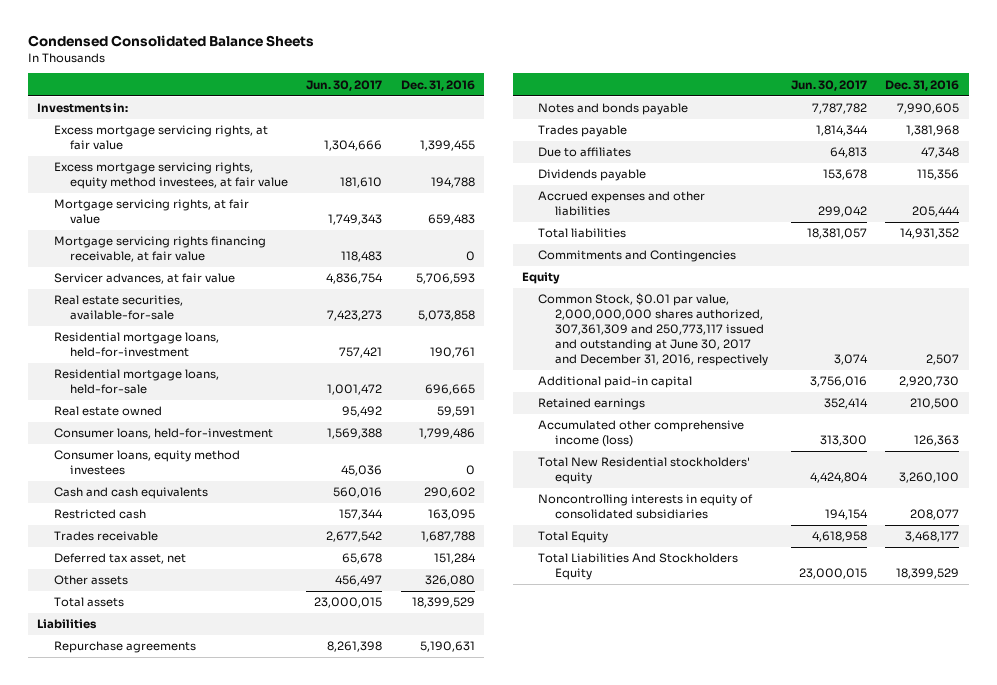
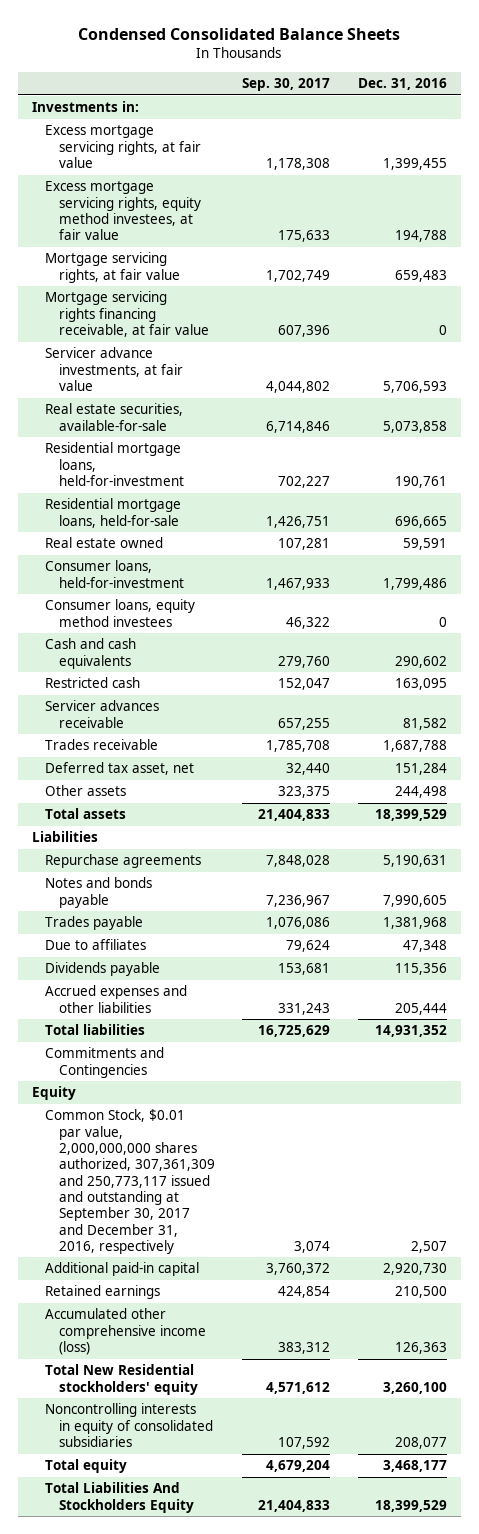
- | Jun. 30, 2017 | Dec. 31, 2016
+ | Sep. 30, 2017 | Dec. 31, 2016
- Servicer advances, at fair value | 4,836,754 | 5,706,593
+ Servicer advance investments, at fair value | 4,044,802 | 5,706,593
+ Servicer advances receivable | 657,255 | 81,582
- Other assets | 456,497 | 326,080
+ Other assets | 323,375 | 244,498
- Common Stock, $0.01 par value, 2,000,000,000 shares authorized, 307,361,309 and 250,773,117 issued and outstanding at June 30, 2017 and December 31, 2016, respectively | 3,074 | 2,507
+ Common Stock, $0.01 par value, 2,000,000,000 shares authorized, 307,361,309 and 250,773,117 issued and outstanding at September 30, 2017 and December 31, 2016, respectively | 3,074 | 2,507
- Total Equity | 4,618,958 | 3,468,177
+ Total equity | 4,679,204 | 3,468,177

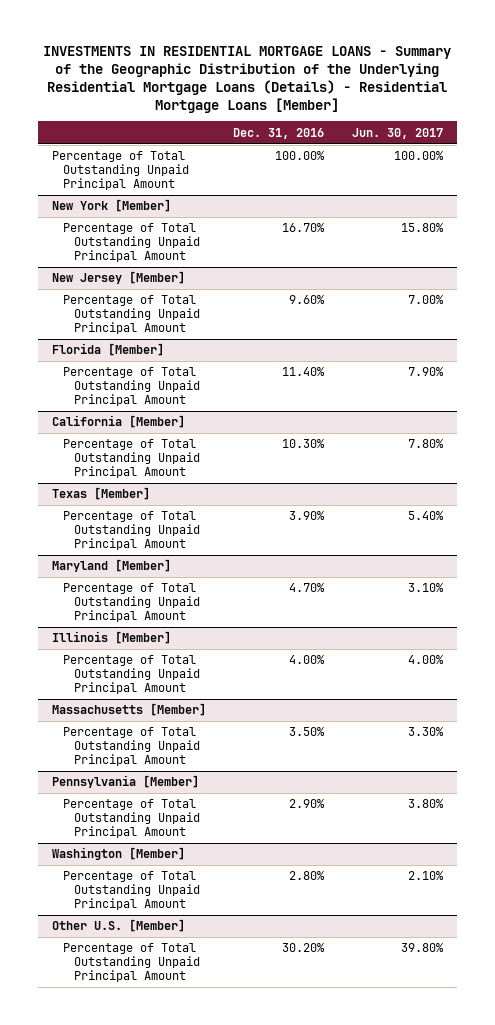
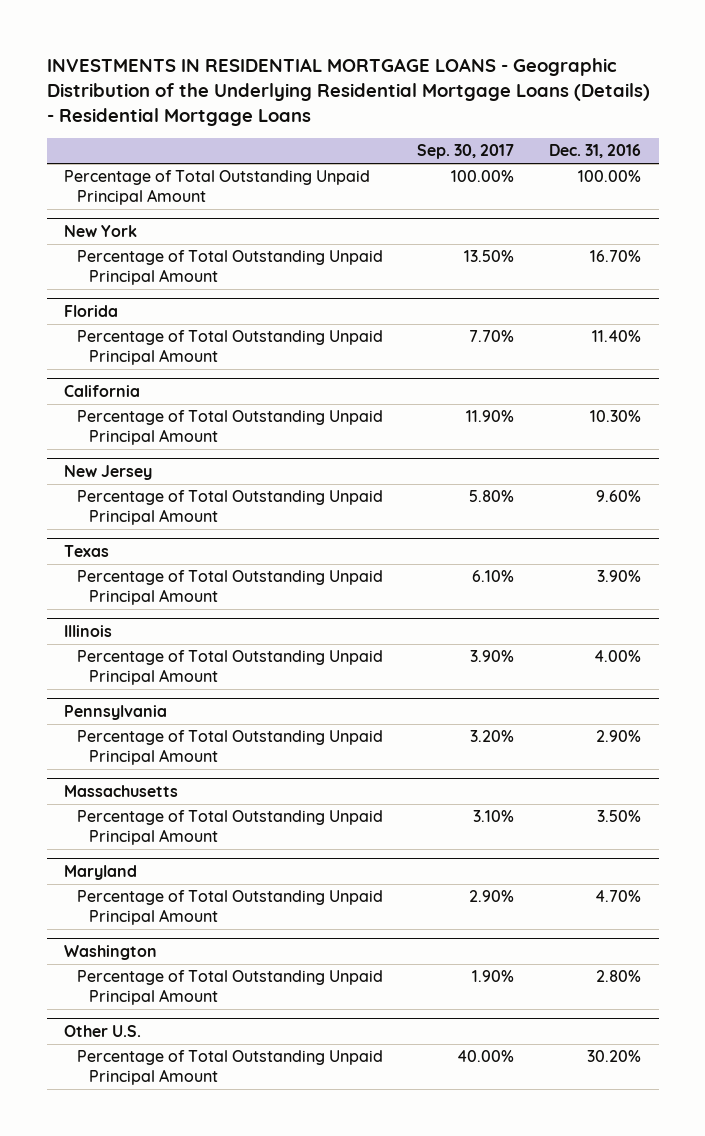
- INVESTMENTS IN RESIDENTIAL MORTGAGE LOANS - Summary of the Geographic Distribution of the Underlying Residential Mortgage Loans (Details) - Residential Mortgage Loans [Member]
+ INVESTMENTS IN RESIDENTIAL MORTGAGE LOANS - Geographic Distribution of the Underlying Residential Mortgage Loans (Details) - Residential Mortgage Loans
- | Dec. 31, 2016 | Jun. 30, 2017
+ | Sep. 30, 2017 | Dec. 31, 2016
- New York [Member]
+ New York
- New Jersey [Member]
- Percentage of Total Outstanding Unpaid Principal Amount | 9.60% | 7.00%
- Florida [Member]
+ Florida
- California [Member]
+ California
- Texas [Member]
+ New Jersey
+ Percentage of Total Outstanding Unpaid Principal Amount | 5.80% | 9.60%
+ Texas
- Maryland [Member]
- Percentage of Total Outstanding Unpaid Principal Amount | 4.70% | 3.10%
- Illinois [Member]
+ Illinois
- Massachusetts [Member]
- Percentage of Total Outstanding Unpaid Principal Amount | 3.50% | 3.30%
- Pennsylvania [Member]
+ Pennsylvania
- Washington [Member]
+ Massachusetts
+ Percentage of Total Outstanding Unpaid Principal Amount | 3.10% | 3.50%
+ Maryland
+ Percentage of Total Outstanding Unpaid Principal Amount | 2.90% | 4.70%
+ Washington
- Other U.S. [Member]
+ Other U.S.

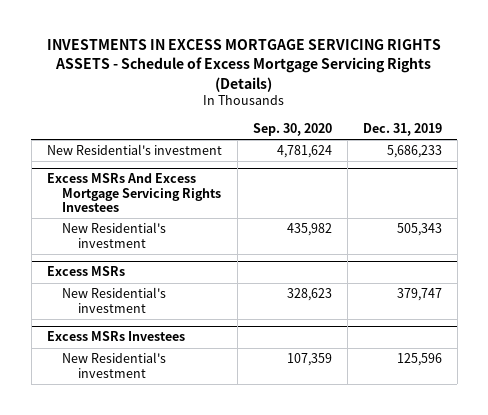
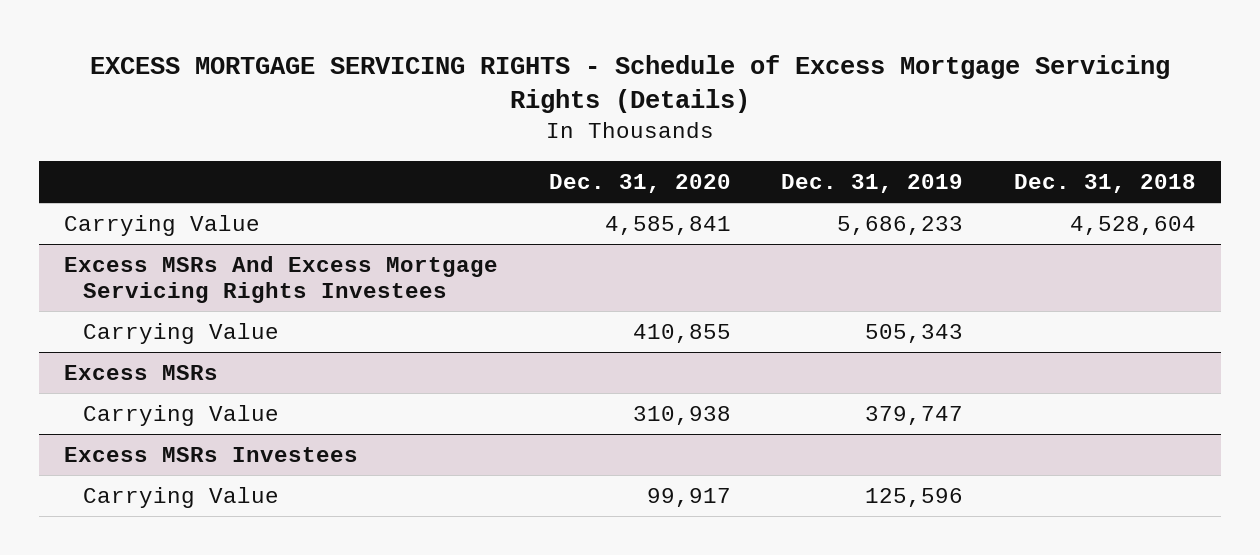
- INVESTMENTS IN EXCESS MORTGAGE SERVICING RIGHTS ASSETS - Schedule of Excess Mortgage Servicing Rights (Details)
+ EXCESS MORTGAGE SERVICING RIGHTS - Schedule of Excess Mortgage Servicing Rights (Details)
- | Sep. 30, 2020 | Dec. 31, 2019
+ | Dec. 31, 2020 | Dec. 31, 2019 | Dec. 31, 2018
- New Residential's investment | 4,781,624 | 5,686,233
+ Carrying Value | 4,585,841 | 5,686,233 | 4,528,604
@ Excess MSRs And Excess Mortgage Servicing Rights Investees
- New Residential's investment | 435,982 | 505,343
+ Carrying Value | 410,855 | 505,343 |
@ Excess MSRs
- New Residential's investment | 328,623 | 379,747
+ Carrying Value | 310,938 | 379,747 |
@ Excess MSRs Investees
- New Residential's investment | 107,359 | 125,596
+ Carrying Value | 99,917 | 125,596 |

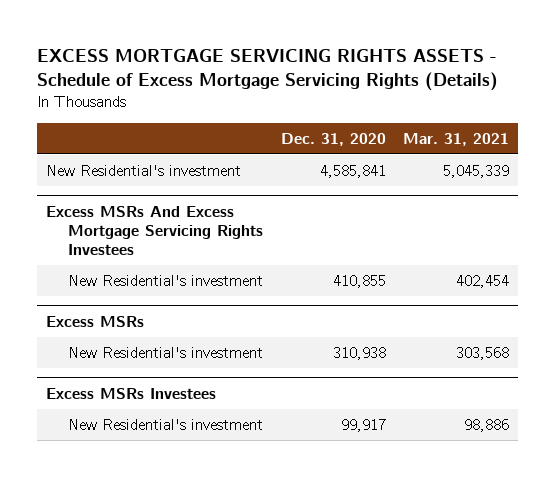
- EXCESS MORTGAGE SERVICING RIGHTS - Schedule of Excess Mortgage Servicing Rights (Details)
+ EXCESS MORTGAGE SERVICING RIGHTS ASSETS - Schedule of Excess Mortgage Servicing Rights (Details)
- | Dec. 31, 2020 | Dec. 31, 2019 | Dec. 31, 2018
+ | Dec. 31, 2020 | Mar. 31, 2021
- Carrying Value | 4,585,841 | 5,686,233 | 4,528,604
+ New Residential's investment | 4,585,841 | 5,045,339
@ Excess MSRs And Excess Mortgage Servicing Rights Investees
- Carrying Value | 410,855 | 505,343 |
+ New Residential's investment | 410,855 | 402,454
@ Excess MSRs
- Carrying Value | 310,938 | 379,747 |
+ New Residential's investment | 310,938 | 303,568
@ Excess MSRs Investees
- Carrying Value | 99,917 | 125,596 |
+ New Residential's investment | 99,917 | 98,886

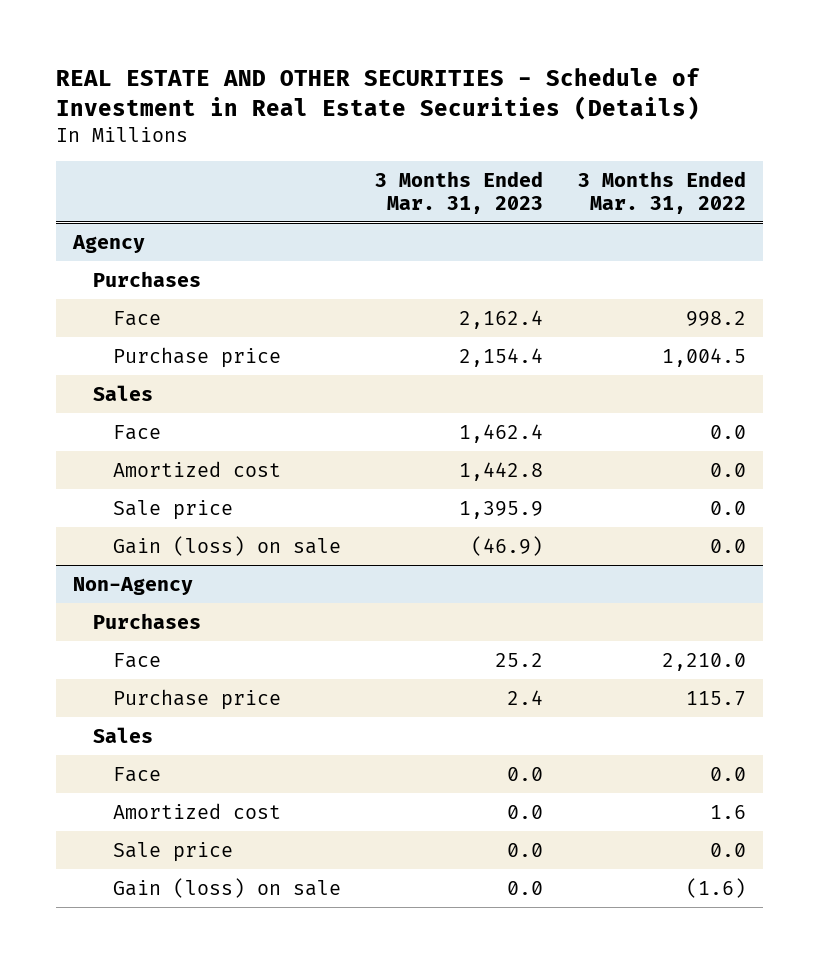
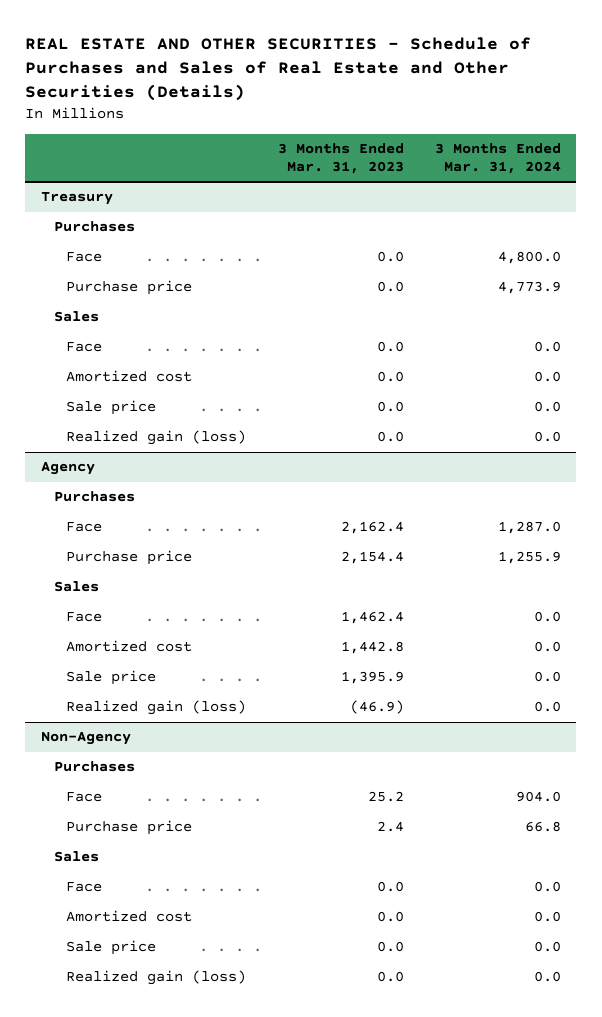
- REAL ESTATE AND OTHER SECURITIES - Schedule of Investment in Real Estate Securities (Details)
+ REAL ESTATE AND OTHER SECURITIES - Schedule of Purchases and Sales of Real Estate and Other Securities (Details)
- | 3 Months Ended Mar. 31, 2023 | 3 Months Ended Mar. 31, 2022
+ | 3 Months Ended Mar. 31, 2023 | 3 Months Ended Mar. 31, 2024
+ Treasury
+ Purchases
+ Face | 0.0 | 4,800.0
+ Purchase price | 0.0 | 4,773.9
+ Sales
+ Face | 0.0 | 0.0
+ Amortized cost | 0.0 | 0.0
+ Sale price | 0.0 | 0.0
+ Realized gain (loss) | 0.0 | 0.0
@ Agency
- Gain (loss) on sale | (46.9) | 0.0
+ Realized gain (loss) | (46.9) | 0.0
@ Non-Agency
- Gain (loss) on sale | 0.0 | (1.6)
+ Realized gain (loss) | 0.0 | 0.0

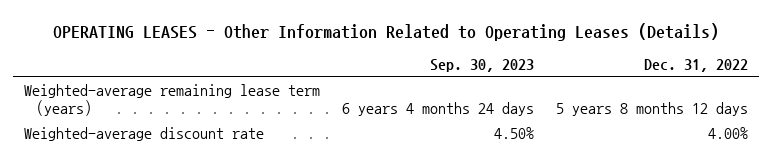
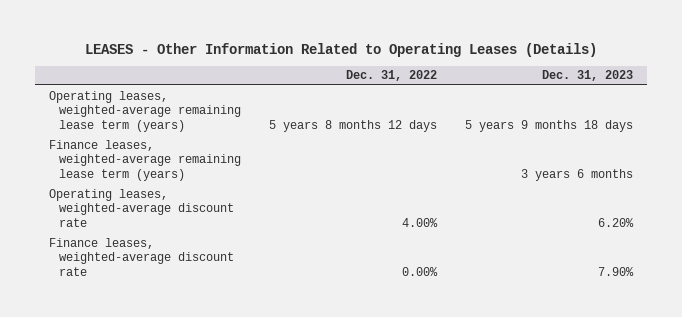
- OPERATING LEASES - Other Information Related to Operating Leases (Details)
+ LEASES - Other Information Related to Operating Leases (Details)
- | Sep. 30, 2023 | Dec. 31, 2022
+ | Dec. 31, 2022 | Dec. 31, 2023
- Weighted-average remaining lease term (years) | 6 years 4 months 24 days | 5 years 8 months 12 days
- Weighted-average discount rate | 4.50% | 4.00%
+ Operating leases, weighted-average remaining lease term (years) | 5 years 8 months 12 days | 5 years 9 months 18 days
+ Finance leases, weighted-average remaining lease term (years) | | 3 years 6 months
+ Operating leases, weighted-average discount rate | 4.00% | 6.20%
+ Finance leases, weighted-average discount rate | 0.00% | 7.90%

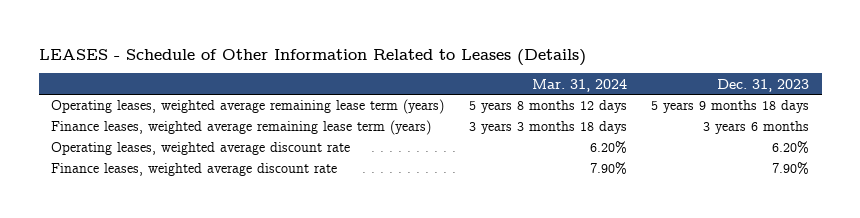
- LEASES - Other Information Related to Operating Leases (Details)
+ LEASES - Schedule of Other Information Related to Leases (Details)
- | Dec. 31, 2022 | Dec. 31, 2023
+ | Mar. 31, 2024 | Dec. 31, 2023
- Operating leases, weighted-average remaining lease term (years) | 5 years 8 months 12 days | 5 years 9 months 18 days
- Finance leases, weighted-average remaining lease term (years) | | 3 years 6 months
- Operating leases, weighted-average discount rate | 4.00% | 6.20%
- Finance leases, weighted-average discount rate | 0.00% | 7.90%
+ Operating leases, weighted average remaining lease term (years) | 5 years 8 months 12 days | 5 years 9 months 18 days
+ Finance leases, weighted average remaining lease term (years) | 3 years 3 months 18 days | 3 years 6 months
+ Operating leases, weighted average discount rate | 6.20% | 6.20%
+ Finance leases, weighted average discount rate | 7.90% | 7.90%

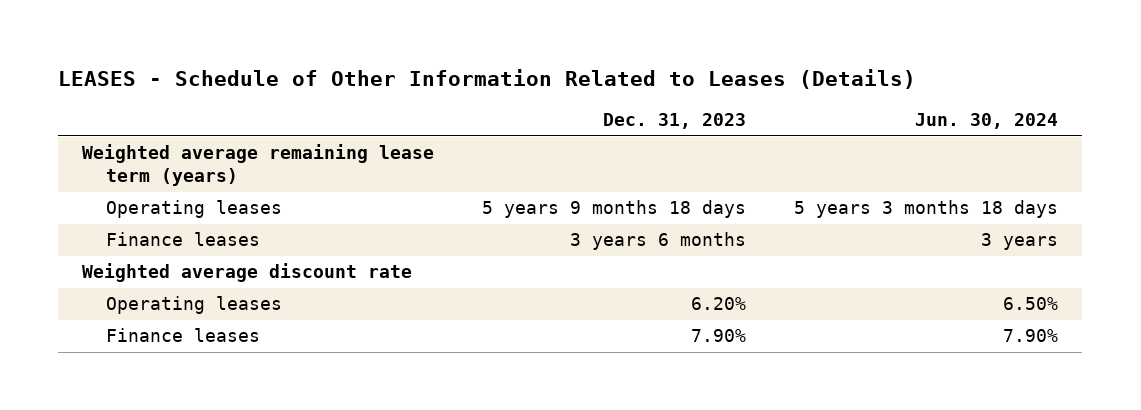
- | Mar. 31, 2024 | Dec. 31, 2023
+ | Dec. 31, 2023 | Jun. 30, 2024
- Operating leases, weighted average remaining lease term (years) | 5 years 8 months 12 days | 5 years 9 months 18 days
- Finance leases, weighted average remaining lease term (years) | 3 years 3 months 18 days | 3 years 6 months
- Operating leases, weighted average discount rate | 6.20% | 6.20%
- Finance leases, weighted average discount rate | 7.90% | 7.90%
+ Weighted average remaining lease term (years)
+ Operating leases | 5 years 9 months 18 days | 5 years 3 months 18 days
+ Finance leases | 3 years 6 months | 3 years
+ Weighted average discount rate
+ Operating leases | 6.20% | 6.50%
+ Finance leases | 7.90% | 7.90%

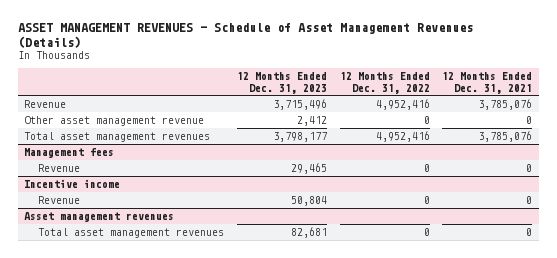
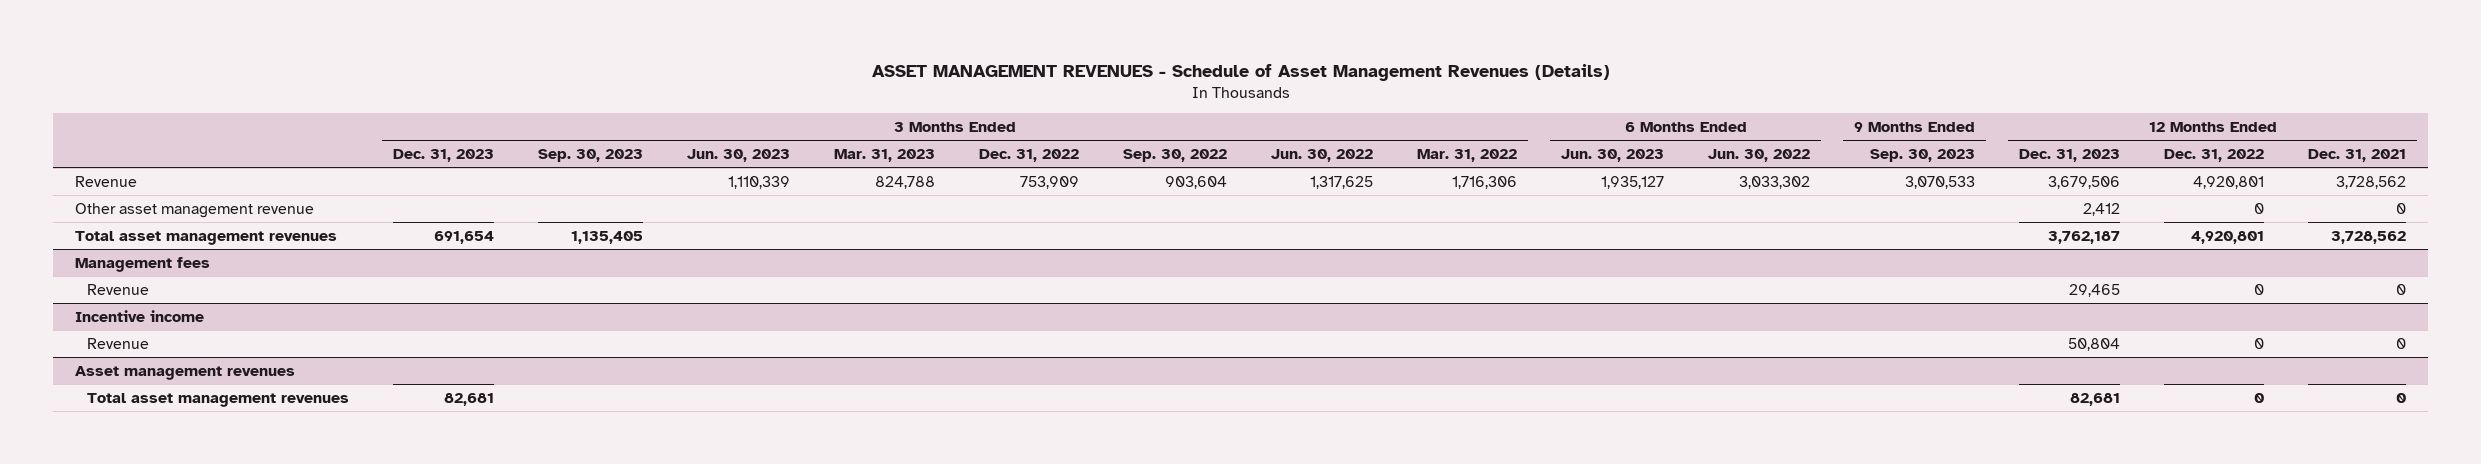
- | 12 Months Ended Dec. 31, 2023 | 12 Months Ended Dec. 31, 2022 | 12 Months Ended Dec. 31, 2021
+ | 3 Months Ended Dec. 31, 2023 | 3 Months Ended Sep. 30, 2023 | 3 Months Ended Jun. 30, 2023 | 3 Months Ended Mar. 31, 2023 | 3 Months Ended Dec. 31, 2022 | 3 Months Ended Sep. 30, 2022 | 3 Months Ended Jun. 30, 2022 | 3 Months Ended Mar. 31, 2022 | 6 Months Ended Jun. 30, 2023 | 6 Months Ended Jun. 30, 2022 | 9 Months Ended Sep. 30, 2023 | 12 Months Ended Dec. 31, 2023 | 12 Months Ended Dec. 31, 2022 | 12 Months Ended Dec. 31, 2021
- Revenue | 3,715,496 | 4,952,416 | 3,785,076
+ Revenue | | | 1,110,339 | 824,788 | 753,909 | 903,604 | 1,317,625 | 1,716,306 | 1,935,127 | 3,033,302 | 3,070,533 | 3,679,506 | 4,920,801 | 3,728,562
- Total asset management revenues | 3,798,177 | 4,952,416 | 3,785,076
+ Total asset management revenues | 691,654 | 1,135,405 | | | | | | | | | | 3,762,187 | 4,920,801 | 3,728,562

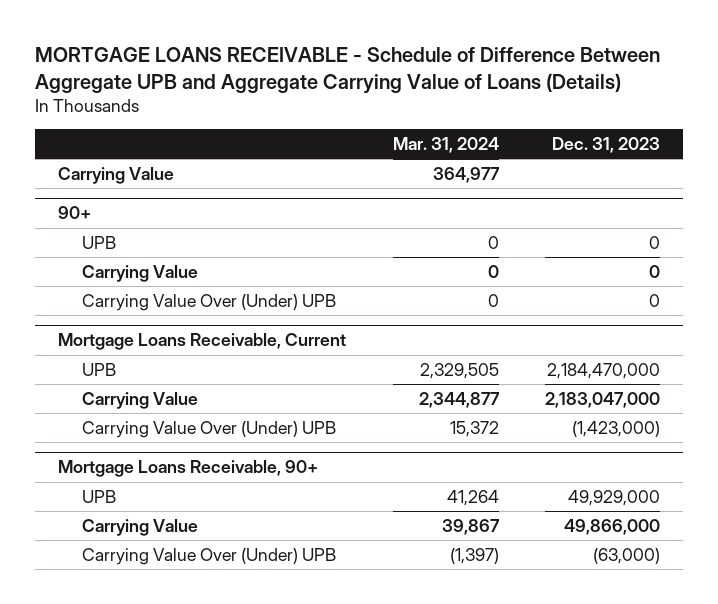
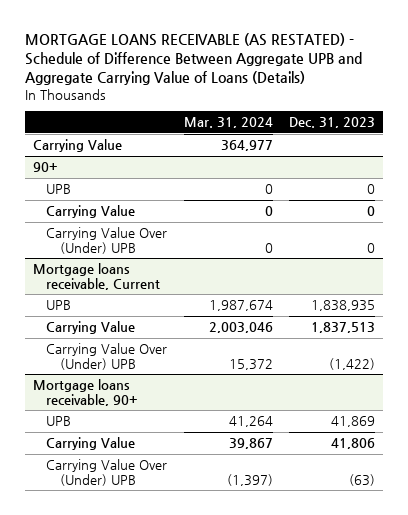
- MORTGAGE LOANS RECEIVABLE - Schedule of Difference Between Aggregate UPB and Aggregate Carrying Value of Loans (Details)
+ MORTGAGE LOANS RECEIVABLE (AS RESTATED) - Schedule of Difference Between Aggregate UPB and Aggregate Carrying Value of Loans (Details)
- Mortgage Loans Receivable, Current
- UPB | 2,329,505 | 2,184,470,000
- Carrying Value | 2,344,877 | 2,183,047,000
- Carrying Value Over (Under) UPB | 15,372 | (1,423,000)
- Mortgage Loans Receivable, 90+
- UPB | 41,264 | 49,929,000
- Carrying Value | 39,867 | 49,866,000
- Carrying Value Over (Under) UPB | (1,397) | (63,000)
+ Mortgage loans receivable, Current
+ UPB | 1,987,674 | 1,838,935
+ Carrying Value | 2,003,046 | 1,837,513
+ Carrying Value Over (Under) UPB | 15,372 | (1,422)
+ Mortgage loans receivable, 90+
+ UPB | 41,264 | 41,869
+ Carrying Value | 39,867 | 41,806
+ Carrying Value Over (Under) UPB | (1,397) | (63)

